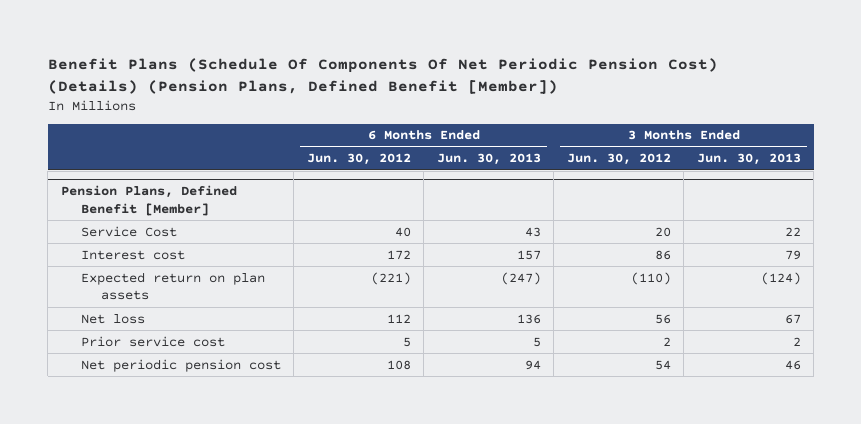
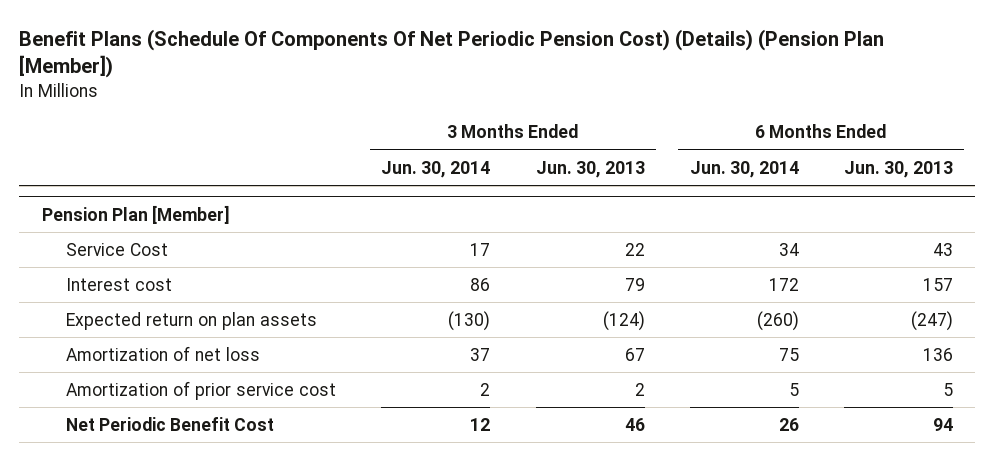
- Benefit Plans (Schedule Of Components Of Net Periodic Pension Cost) (Details) (Pension Plans, Defined Benefit [Member])
+ Benefit Plans (Schedule Of Components Of Net Periodic Pension Cost) (Details) (Pension Plan [Member])
- | 6 Months Ended Jun. 30, 2012 | 6 Months Ended Jun. 30, 2013 | 3 Months Ended Jun. 30, 2012 | 3 Months Ended Jun. 30, 2013
+ | 3 Months Ended Jun. 30, 2014 | 3 Months Ended Jun. 30, 2013 | 6 Months Ended Jun. 30, 2014 | 6 Months Ended Jun. 30, 2013
- Pension Plans, Defined Benefit [Member]
+ Pension Plan [Member]
- Net loss | 112 | 136 | 56 | 67
- Prior service cost | 5 | 5 | 2 | 2
- Net periodic pension cost | 108 | 94 | 54 | 46
+ Amortization of net loss | 37 | 67 | 75 | 136
+ Amortization of prior service cost | 2 | 2 | 5 | 5
+ Net Periodic Benefit Cost | 12 | 46 | 26 | 94

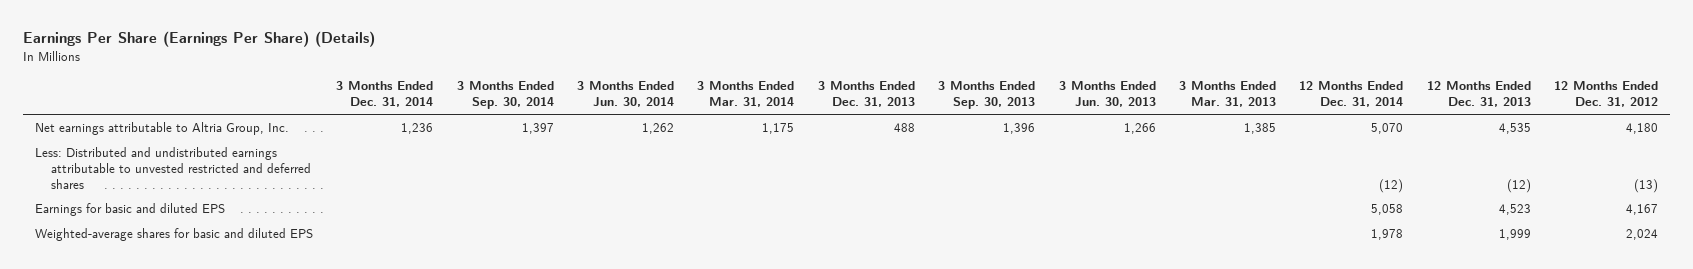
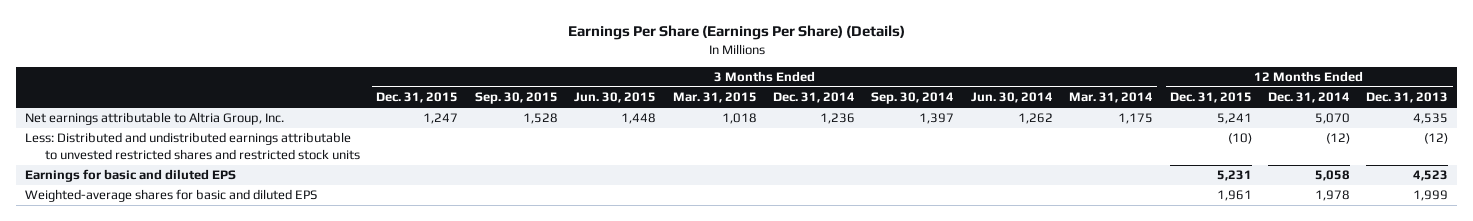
- | 3 Months Ended Dec. 31, 2014 | 3 Months Ended Sep. 30, 2014 | 3 Months Ended Jun. 30, 2014 | 3 Months Ended Mar. 31, 2014 | 3 Months Ended Dec. 31, 2013 | 3 Months Ended Sep. 30, 2013 | 3 Months Ended Jun. 30, 2013 | 3 Months Ended Mar. 31, 2013 | 12 Months Ended Dec. 31, 2014 | 12 Months Ended Dec. 31, 2013 | 12 Months Ended Dec. 31, 2012
+ | 3 Months Ended Dec. 31, 2015 | 3 Months Ended Sep. 30, 2015 | 3 Months Ended Jun. 30, 2015 | 3 Months Ended Mar. 31, 2015 | 3 Months Ended Dec. 31, 2014 | 3 Months Ended Sep. 30, 2014 | 3 Months Ended Jun. 30, 2014 | 3 Months Ended Mar. 31, 2014 | 12 Months Ended Dec. 31, 2015 | 12 Months Ended Dec. 31, 2014 | 12 Months Ended Dec. 31, 2013
- Less: Distributed and undistributed earnings attributable to unvested restricted and deferred shares | | | | | | | | | (12) | (12) | (13)
+ Less: Distributed and undistributed earnings attributable to unvested restricted shares and restricted stock units | | | | | | | | | (10) | (12) | (12)

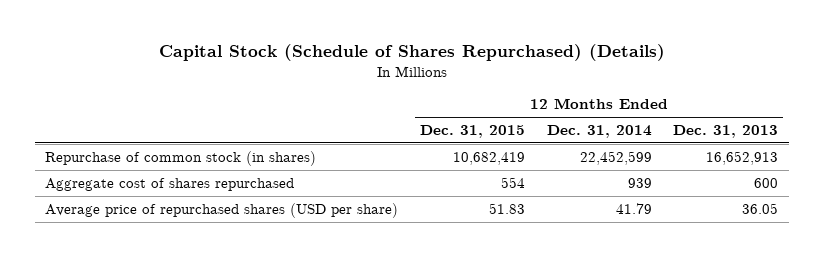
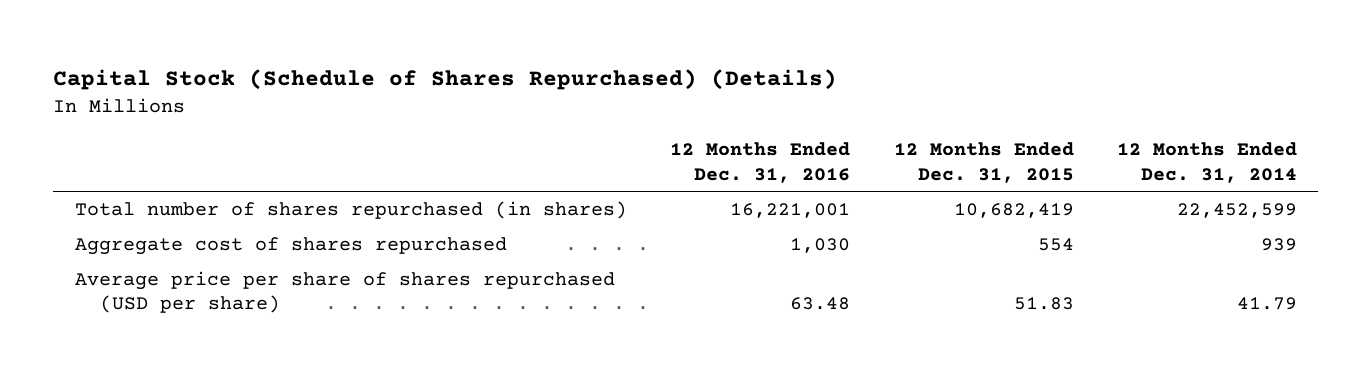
- | 12 Months Ended Dec. 31, 2015 | 12 Months Ended Dec. 31, 2014 | 12 Months Ended Dec. 31, 2013
+ | 12 Months Ended Dec. 31, 2016 | 12 Months Ended Dec. 31, 2015 | 12 Months Ended Dec. 31, 2014
- Repurchase of common stock (in shares) | 10,682,419 | 22,452,599 | 16,652,913
+ Total number of shares repurchased (in shares) | 16,221,001 | 10,682,419 | 22,452,599
- Average price of repurchased shares (USD per share) | 51.83 | 41.79 | 36.05
+ Average price per share of shares repurchased (USD per share) | 63.48 | 51.83 | 41.79

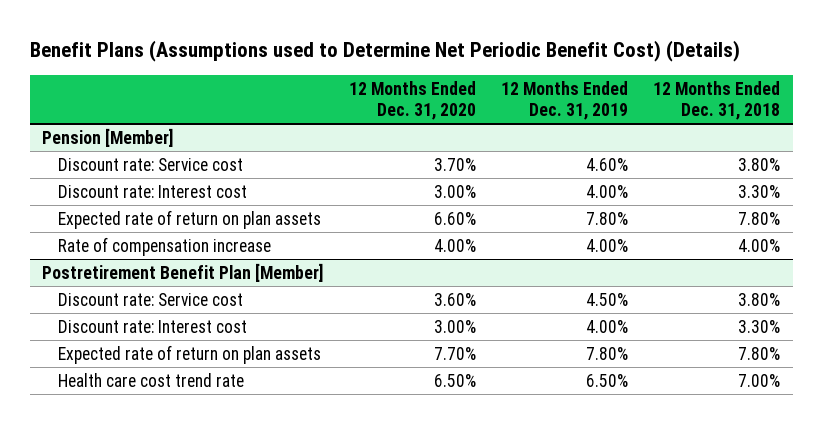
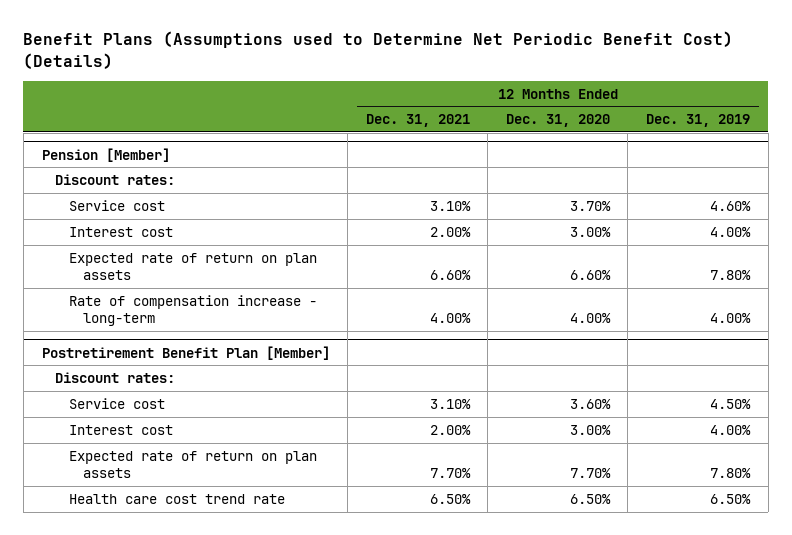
- | 12 Months Ended Dec. 31, 2020 | 12 Months Ended Dec. 31, 2019 | 12 Months Ended Dec. 31, 2018
+ | 12 Months Ended Dec. 31, 2021 | 12 Months Ended Dec. 31, 2020 | 12 Months Ended Dec. 31, 2019
@ Pension [Member]
- Discount rate: Service cost | 3.70% | 4.60% | 3.80%
- Discount rate: Interest cost | 3.00% | 4.00% | 3.30%
+ Discount rates:
+ Service cost | 3.10% | 3.70% | 4.60%
+ Interest cost | 2.00% | 3.00% | 4.00%
- Rate of compensation increase | 4.00% | 4.00% | 4.00%
+ Rate of compensation increase - long-term | 4.00% | 4.00% | 4.00%
@ Postretirement Benefit Plan [Member]
- Discount rate: Service cost | 3.60% | 4.50% | 3.80%
- Discount rate: Interest cost | 3.00% | 4.00% | 3.30%
+ Discount rates:
+ Service cost | 3.10% | 3.60% | 4.50%
+ Interest cost | 2.00% | 3.00% | 4.00%

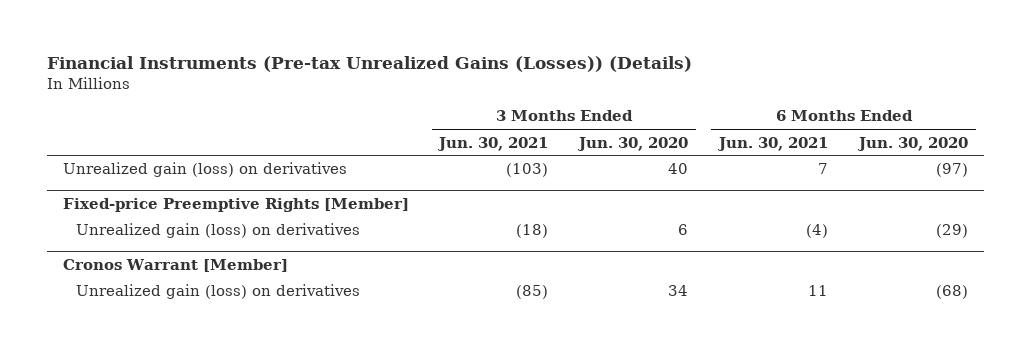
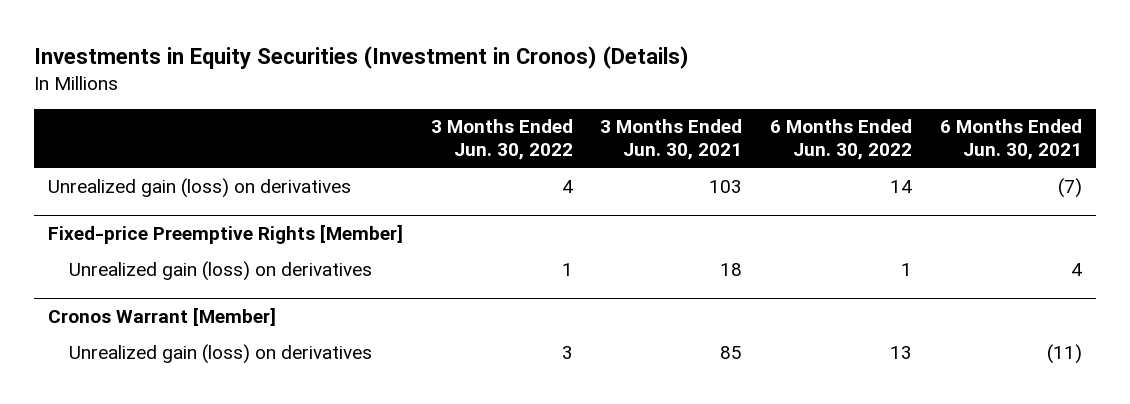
- Financial Instruments (Pre-tax Unrealized Gains (Losses)) (Details)
+ Investments in Equity Securities (Investment in Cronos) (Details)
- | 3 Months Ended Jun. 30, 2021 | 3 Months Ended Jun. 30, 2020 | 6 Months Ended Jun. 30, 2021 | 6 Months Ended Jun. 30, 2020
+ | 3 Months Ended Jun. 30, 2022 | 3 Months Ended Jun. 30, 2021 | 6 Months Ended Jun. 30, 2022 | 6 Months Ended Jun. 30, 2021
- Unrealized gain (loss) on derivatives | (103) | 40 | 7 | (97)
+ Unrealized gain (loss) on derivatives | 4 | 103 | 14 | (7)
@ Fixed-price Preemptive Rights [Member]
- Unrealized gain (loss) on derivatives | (18) | 6 | (4) | (29)
+ Unrealized gain (loss) on derivatives | 1 | 18 | 1 | 4
@ Cronos Warrant [Member]
- Unrealized gain (loss) on derivatives | (85) | 34 | 11 | (68)
+ Unrealized gain (loss) on derivatives | 3 | 85 | 13 | (11)

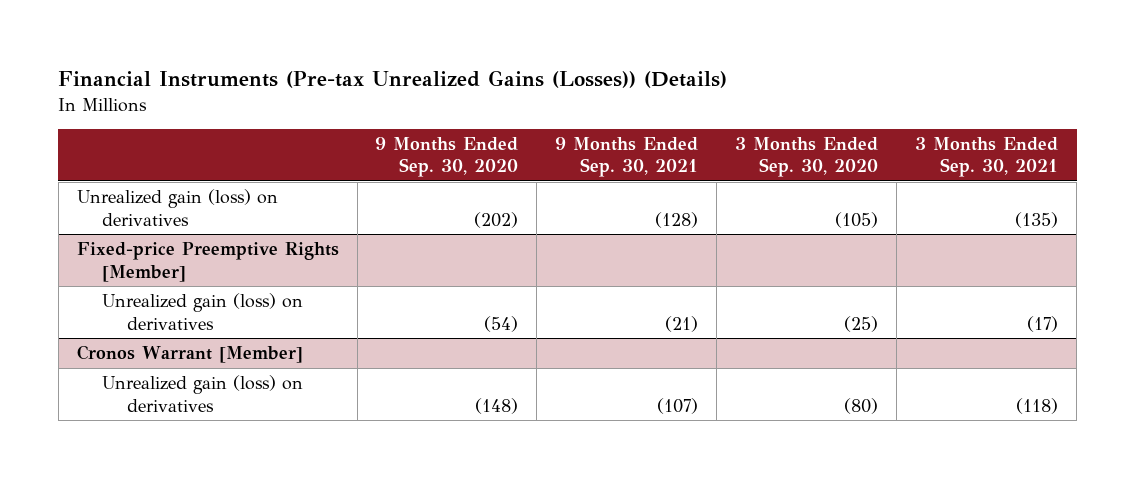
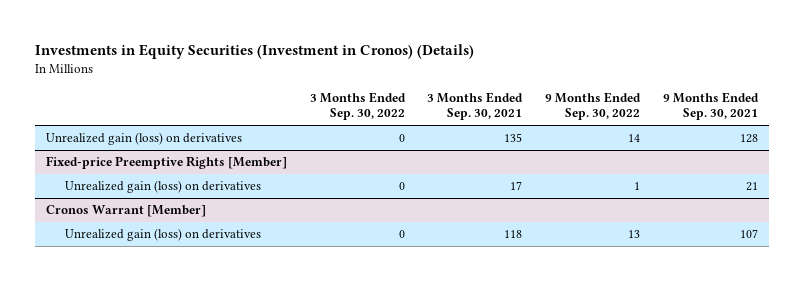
- Financial Instruments (Pre-tax Unrealized Gains (Losses)) (Details)
+ Investments in Equity Securities (Investment in Cronos) (Details)
- | 9 Months Ended Sep. 30, 2020 | 9 Months Ended Sep. 30, 2021 | 3 Months Ended Sep. 30, 2020 | 3 Months Ended Sep. 30, 2021
+ | 3 Months Ended Sep. 30, 2022 | 3 Months Ended Sep. 30, 2021 | 9 Months Ended Sep. 30, 2022 | 9 Months Ended Sep. 30, 2021
- Unrealized gain (loss) on derivatives | (202) | (128) | (105) | (135)
+ Unrealized gain (loss) on derivatives | 0 | 135 | 14 | 128
@ Fixed-price Preemptive Rights [Member]
- Unrealized gain (loss) on derivatives | (54) | (21) | (25) | (17)
+ Unrealized gain (loss) on derivatives | 0 | 17 | 1 | 21
@ Cronos Warrant [Member]
- Unrealized gain (loss) on derivatives | (148) | (107) | (80) | (118)
+ Unrealized gain (loss) on derivatives | 0 | 118 | 13 | 107

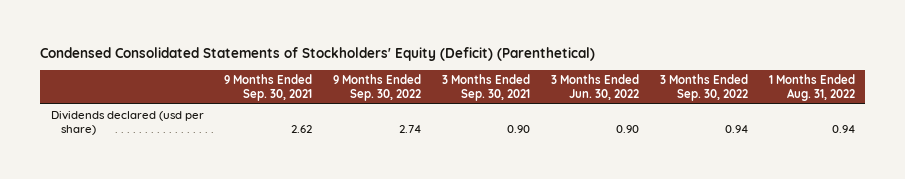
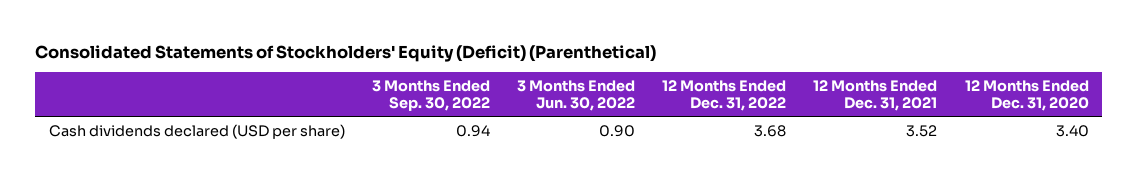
- Condensed Consolidated Statements of Stockholders' Equity (Deficit) (Parenthetical)
+ Consolidated Statements of Stockholders' Equity (Deficit) (Parenthetical)
- | 9 Months Ended Sep. 30, 2021 | 9 Months Ended Sep. 30, 2022 | 3 Months Ended Sep. 30, 2021 | 3 Months Ended Jun. 30, 2022 | 3 Months Ended Sep. 30, 2022 | 1 Months Ended Aug. 31, 2022
+ | 3 Months Ended Sep. 30, 2022 | 3 Months Ended Jun. 30, 2022 | 12 Months Ended Dec. 31, 2022 | 12 Months Ended Dec. 31, 2021 | 12 Months Ended Dec. 31, 2020
- Dividends declared (usd per share) | 2.62 | 2.74 | 0.90 | 0.90 | 0.94 | 0.94
+ Cash dividends declared (USD per share) | 0.94 | 0.90 | 3.68 | 3.52 | 3.40

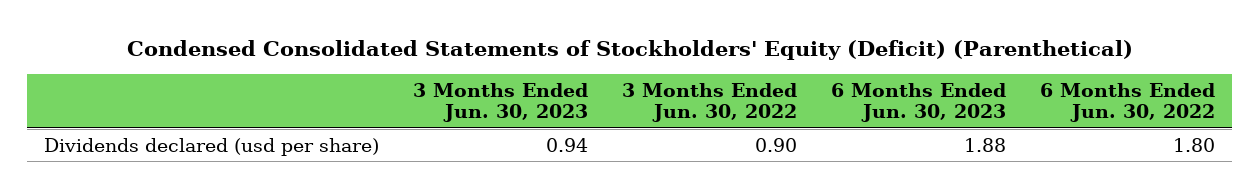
- Consolidated Statements of Stockholders' Equity (Deficit) (Parenthetical)
+ Condensed Consolidated Statements of Stockholders' Equity (Deficit) (Parenthetical)
- | 3 Months Ended Sep. 30, 2022 | 3 Months Ended Jun. 30, 2022 | 12 Months Ended Dec. 31, 2022 | 12 Months Ended Dec. 31, 2021 | 12 Months Ended Dec. 31, 2020
+ | 3 Months Ended Jun. 30, 2023 | 3 Months Ended Jun. 30, 2022 | 6 Months Ended Jun. 30, 2023 | 6 Months Ended Jun. 30, 2022
- Cash dividends declared (USD per share) | 0.94 | 0.90 | 3.68 | 3.52 | 3.40
+ Dividends declared (usd per share) | 0.94 | 0.90 | 1.88 | 1.80

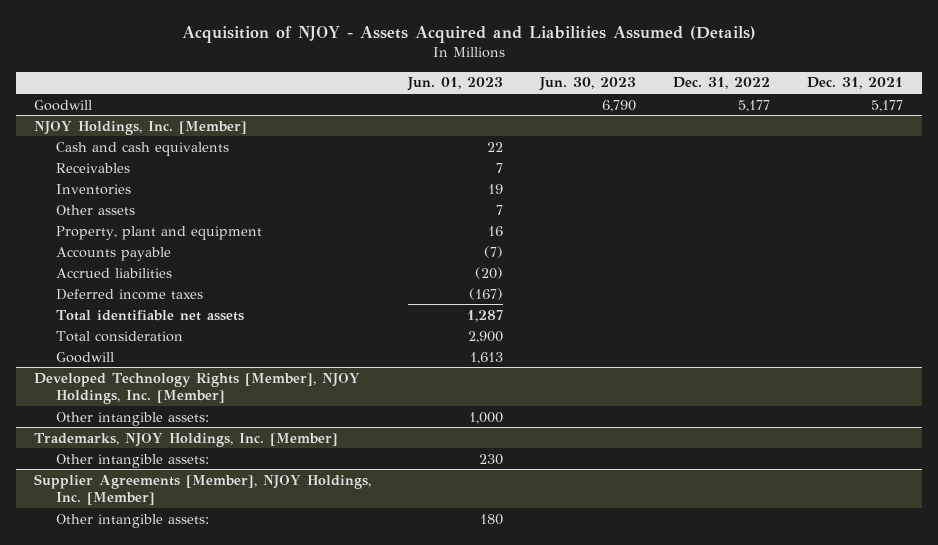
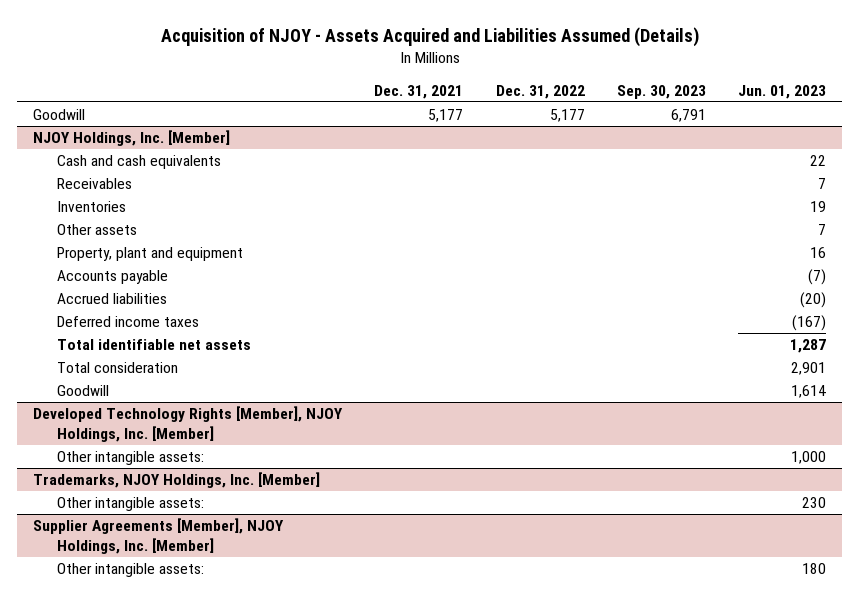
- | Jun. 01, 2023 | Jun. 30, 2023 | Dec. 31, 2022 | Dec. 31, 2021
+ | Dec. 31, 2021 | Dec. 31, 2022 | Sep. 30, 2023 | Jun. 01, 2023
@ NJOY Holdings, Inc. [Member]
- Total consideration | 2,900 | | |
- Goodwill | 1,613 | | |
+ Total consideration | | | | 2,901
+ Goodwill | | | | 1,614

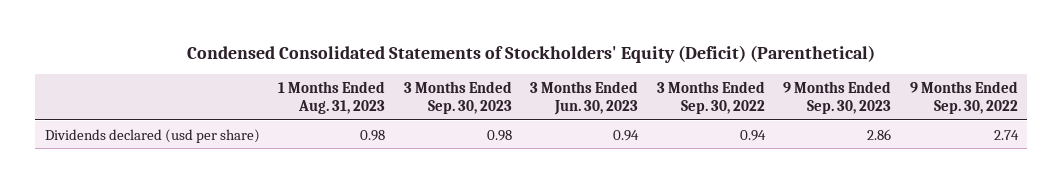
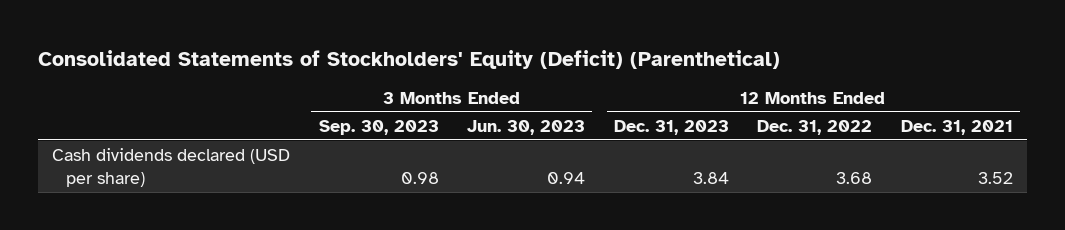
- Condensed Consolidated Statements of Stockholders' Equity (Deficit) (Parenthetical)
+ Consolidated Statements of Stockholders' Equity (Deficit) (Parenthetical)
- | 1 Months Ended Aug. 31, 2023 | 3 Months Ended Sep. 30, 2023 | 3 Months Ended Jun. 30, 2023 | 3 Months Ended Sep. 30, 2022 | 9 Months Ended Sep. 30, 2023 | 9 Months Ended Sep. 30, 2022
+ | 3 Months Ended Sep. 30, 2023 | 3 Months Ended Jun. 30, 2023 | 12 Months Ended Dec. 31, 2023 | 12 Months Ended Dec. 31, 2022 | 12 Months Ended Dec. 31, 2021
- Dividends declared (usd per share) | 0.98 | 0.98 | 0.94 | 0.94 | 2.86 | 2.74
+ Cash dividends declared (USD per share) | 0.98 | 0.94 | 3.84 | 3.68 | 3.52

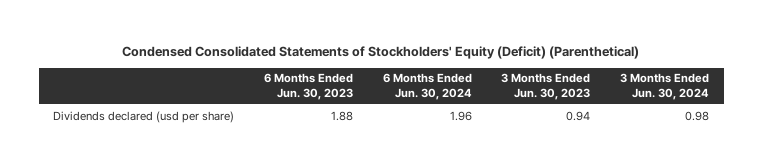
- Consolidated Statements of Stockholders' Equity (Deficit) (Parenthetical)
+ Condensed Consolidated Statements of Stockholders' Equity (Deficit) (Parenthetical)
- | 3 Months Ended Sep. 30, 2023 | 3 Months Ended Jun. 30, 2023 | 12 Months Ended Dec. 31, 2023 | 12 Months Ended Dec. 31, 2022 | 12 Months Ended Dec. 31, 2021
+ | 6 Months Ended Jun. 30, 2023 | 6 Months Ended Jun. 30, 2024 | 3 Months Ended Jun. 30, 2023 | 3 Months Ended Jun. 30, 2024
- Cash dividends declared (USD per share) | 0.98 | 0.94 | 3.84 | 3.68 | 3.52
+ Dividends declared (usd per share) | 1.88 | 1.96 | 0.94 | 0.98

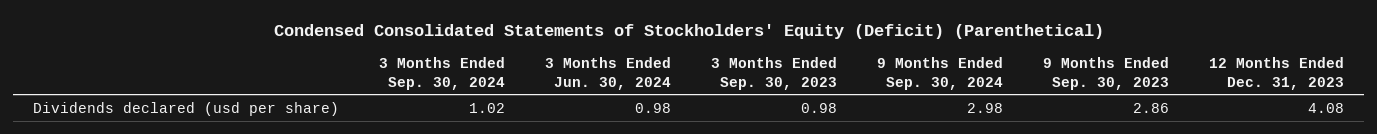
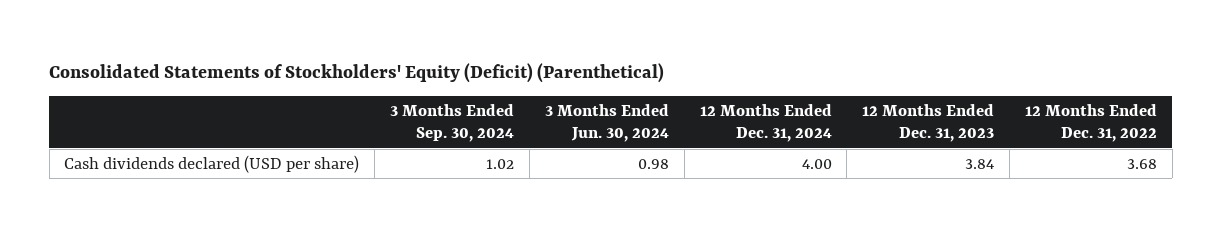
- Condensed Consolidated Statements of Stockholders' Equity (Deficit) (Parenthetical)
+ Consolidated Statements of Stockholders' Equity (Deficit) (Parenthetical)
- | 3 Months Ended Sep. 30, 2024 | 3 Months Ended Jun. 30, 2024 | 3 Months Ended Sep. 30, 2023 | 9 Months Ended Sep. 30, 2024 | 9 Months Ended Sep. 30, 2023 | 12 Months Ended Dec. 31, 2023
+ | 3 Months Ended Sep. 30, 2024 | 3 Months Ended Jun. 30, 2024 | 12 Months Ended Dec. 31, 2024 | 12 Months Ended Dec. 31, 2023 | 12 Months Ended Dec. 31, 2022
- Dividends declared (usd per share) | 1.02 | 0.98 | 0.98 | 2.98 | 2.86 | 4.08
+ Cash dividends declared (USD per share) | 1.02 | 0.98 | 4.00 | 3.84 | 3.68

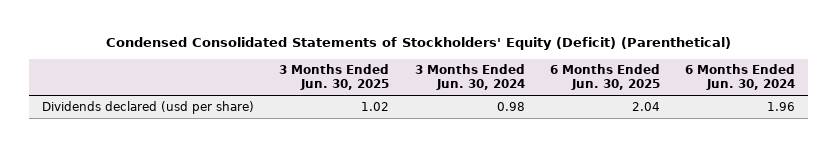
- Consolidated Statements of Stockholders' Equity (Deficit) (Parenthetical)
+ Condensed Consolidated Statements of Stockholders' Equity (Deficit) (Parenthetical)
- | 3 Months Ended Sep. 30, 2024 | 3 Months Ended Jun. 30, 2024 | 12 Months Ended Dec. 31, 2024 | 12 Months Ended Dec. 31, 2023 | 12 Months Ended Dec. 31, 2022
+ | 3 Months Ended Jun. 30, 2025 | 3 Months Ended Jun. 30, 2024 | 6 Months Ended Jun. 30, 2025 | 6 Months Ended Jun. 30, 2024
- Cash dividends declared (USD per share) | 1.02 | 0.98 | 4.00 | 3.84 | 3.68
+ Dividends declared (usd per share) | 1.02 | 0.98 | 2.04 | 1.96

